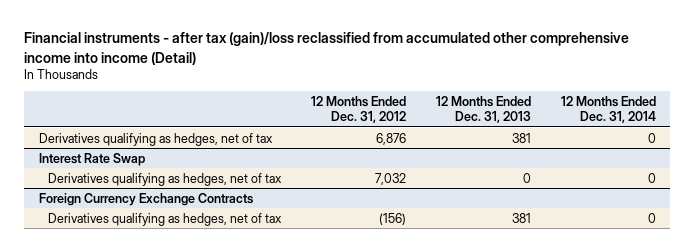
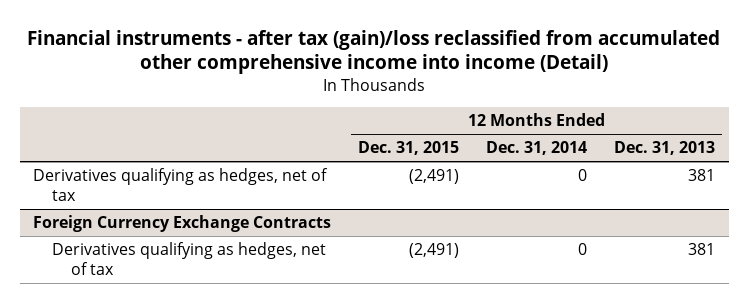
- | 12 Months Ended Dec. 31, 2012 | 12 Months Ended Dec. 31, 2013 | 12 Months Ended Dec. 31, 2014
+ | 12 Months Ended Dec. 31, 2015 | 12 Months Ended Dec. 31, 2014 | 12 Months Ended Dec. 31, 2013
- Interest Rate Swap
- Derivatives qualifying as hedges, net of tax | 7,032 | 0 | 0

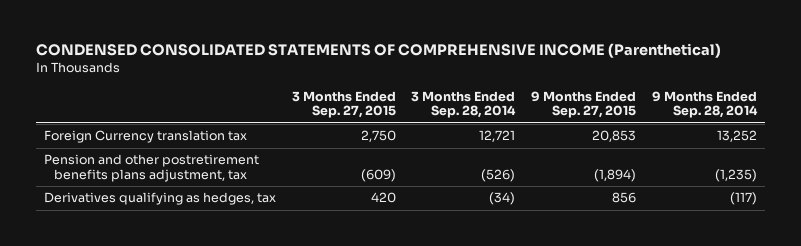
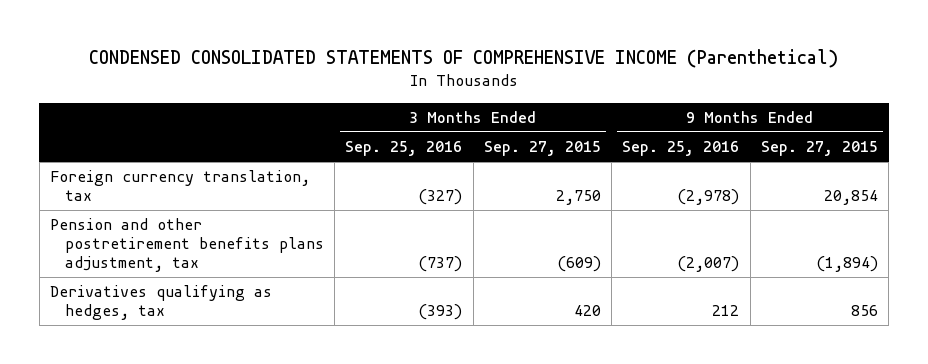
- | 3 Months Ended Sep. 27, 2015 | 3 Months Ended Sep. 28, 2014 | 9 Months Ended Sep. 27, 2015 | 9 Months Ended Sep. 28, 2014
+ | 3 Months Ended Sep. 25, 2016 | 3 Months Ended Sep. 27, 2015 | 9 Months Ended Sep. 25, 2016 | 9 Months Ended Sep. 27, 2015
- Foreign Currency translation tax | 2,750 | 12,721 | 20,853 | 13,252
+ Foreign currency translation, tax | (327) | 2,750 | (2,978) | 20,854

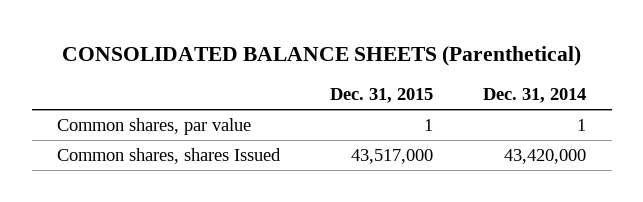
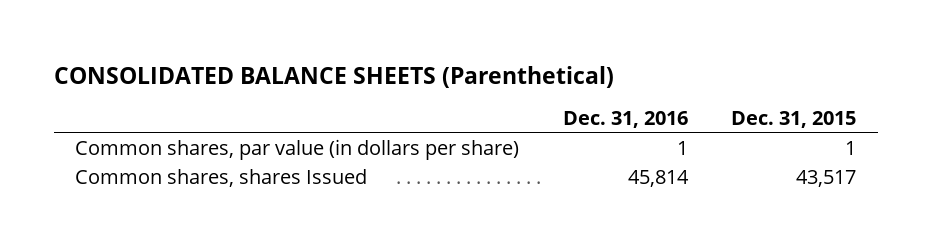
- | Dec. 31, 2015 | Dec. 31, 2014
+ | Dec. 31, 2016 | Dec. 31, 2015
- Common shares, par value | 1 | 1
- Common shares, shares Issued | 43,517,000 | 43,420,000
+ Common shares, par value (in dollars per share) | 1 | 1
+ Common shares, shares Issued | 45,814 | 43,517

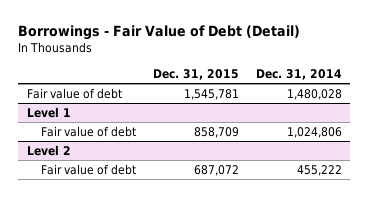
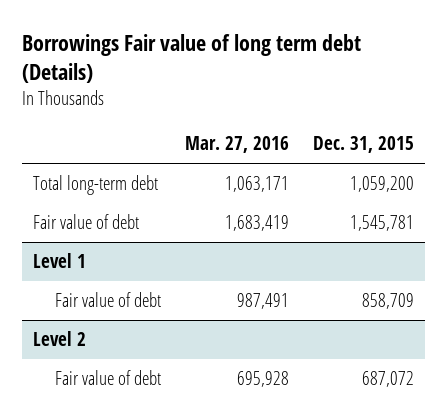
- Borrowings - Fair Value of Debt (Detail)
+ Borrowings Fair value of long term debt (Details)
- | Dec. 31, 2015 | Dec. 31, 2014
+ | Mar. 27, 2016 | Dec. 31, 2015
+ Total long-term debt | 1,063,171 | 1,059,200

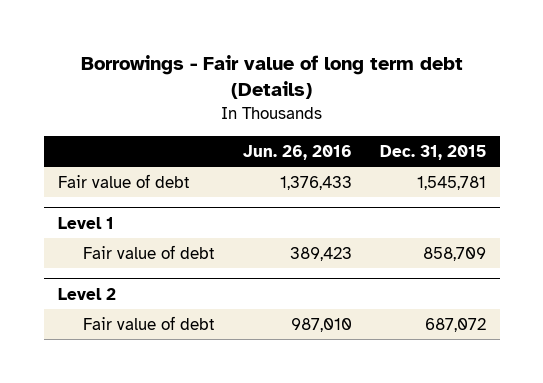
- Borrowings Fair value of long term debt (Details)
+ Borrowings - Fair value of long term debt (Details)
- | Mar. 27, 2016 | Dec. 31, 2015
+ | Jun. 26, 2016 | Dec. 31, 2015
- Total long-term debt | 1,063,171 | 1,059,200

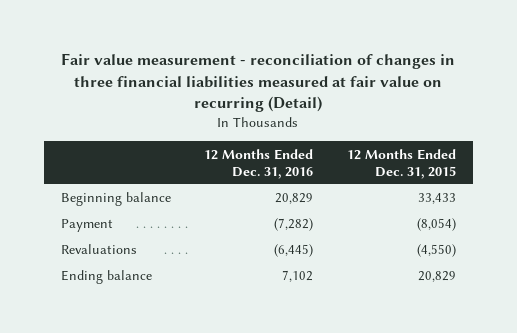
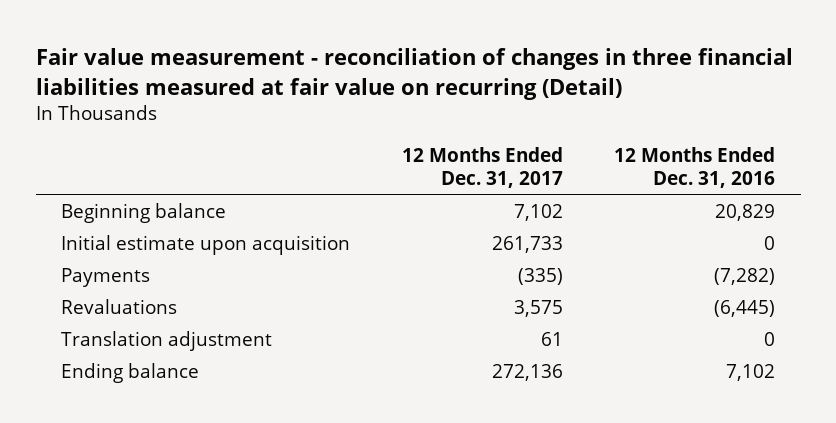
- | 12 Months Ended Dec. 31, 2016 | 12 Months Ended Dec. 31, 2015
+ | 12 Months Ended Dec. 31, 2017 | 12 Months Ended Dec. 31, 2016
- Payment | (7,282) | (8,054)
+ Initial estimate upon acquisition | 261,733 | 0
+ Payments | (335) | (7,282)
+ Translation adjustment | 61 | 0

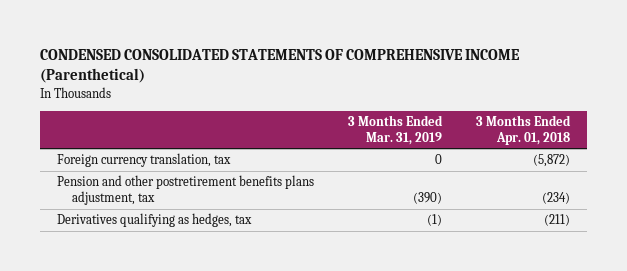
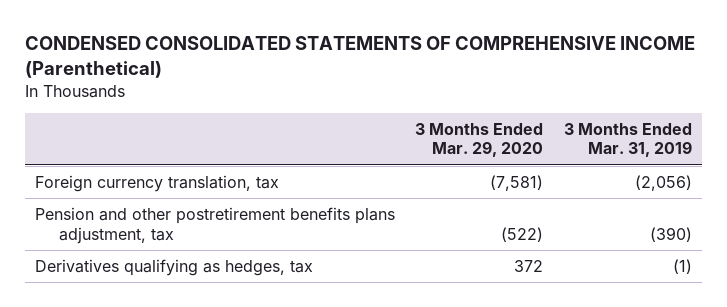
- | 3 Months Ended Mar. 31, 2019 | 3 Months Ended Apr. 01, 2018
+ | 3 Months Ended Mar. 29, 2020 | 3 Months Ended Mar. 31, 2019
- Foreign currency translation, tax | 0 | (5,872)
+ Foreign currency translation, tax | (7,581) | (2,056)

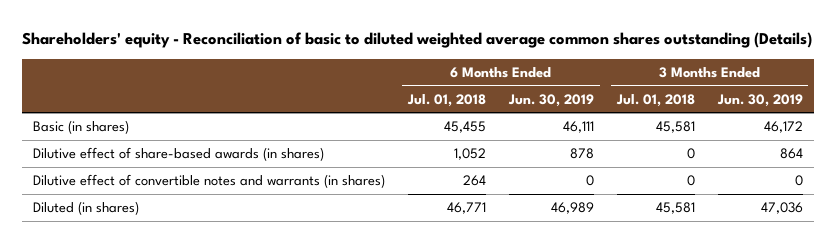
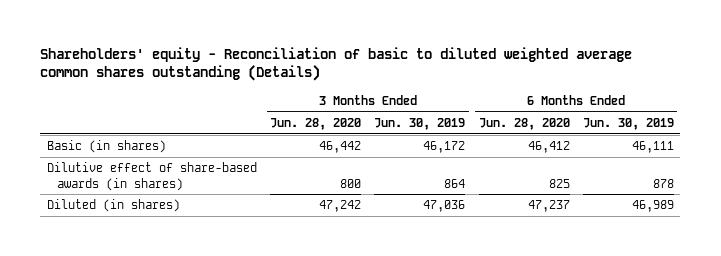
- | 6 Months Ended Jul. 01, 2018 | 6 Months Ended Jun. 30, 2019 | 3 Months Ended Jul. 01, 2018 | 3 Months Ended Jun. 30, 2019
+ | 3 Months Ended Jun. 28, 2020 | 3 Months Ended Jun. 30, 2019 | 6 Months Ended Jun. 28, 2020 | 6 Months Ended Jun. 30, 2019
- Dilutive effect of convertible notes and warrants (in shares) | 264 | 0 | 0 | 0

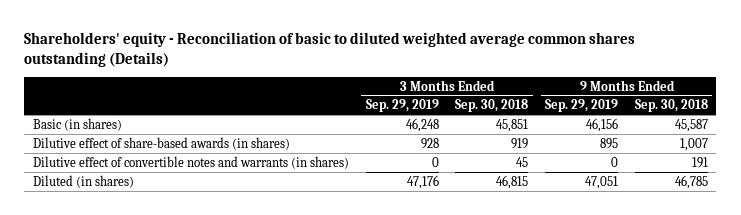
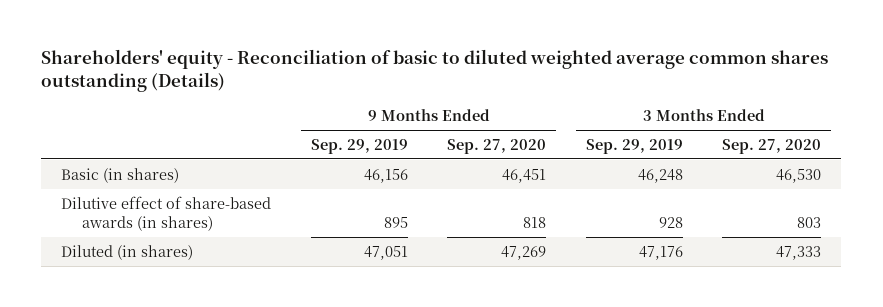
- | 3 Months Ended Sep. 29, 2019 | 3 Months Ended Sep. 30, 2018 | 9 Months Ended Sep. 29, 2019 | 9 Months Ended Sep. 30, 2018
+ | 9 Months Ended Sep. 29, 2019 | 9 Months Ended Sep. 27, 2020 | 3 Months Ended Sep. 29, 2019 | 3 Months Ended Sep. 27, 2020
- Dilutive effect of convertible notes and warrants (in shares) | 0 | 45 | 0 | 191

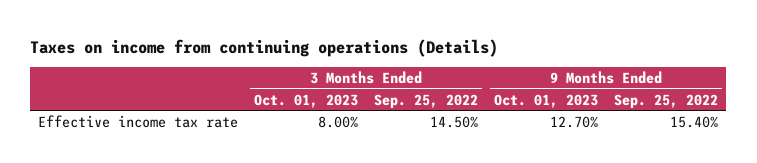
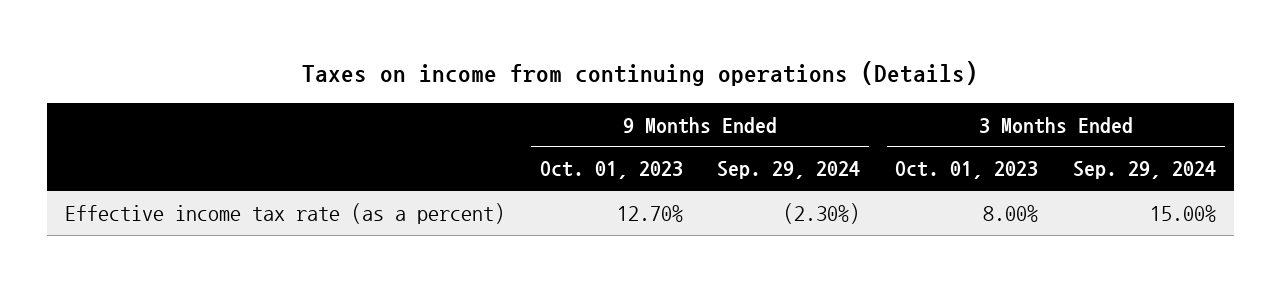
- | 3 Months Ended Oct. 01, 2023 | 3 Months Ended Sep. 25, 2022 | 9 Months Ended Oct. 01, 2023 | 9 Months Ended Sep. 25, 2022
+ | 9 Months Ended Oct. 01, 2023 | 9 Months Ended Sep. 29, 2024 | 3 Months Ended Oct. 01, 2023 | 3 Months Ended Sep. 29, 2024
- Effective income tax rate | 8.00% | 14.50% | 12.70% | 15.40%
+ Effective income tax rate (as a percent) | 12.70% | (2.30%) | 8.00% | 15.00%

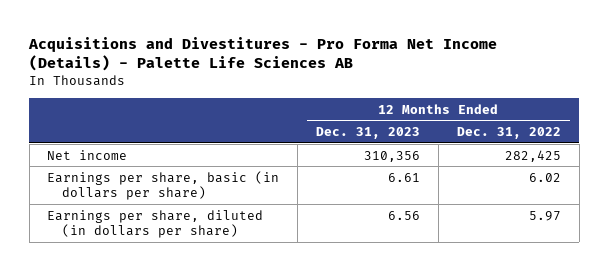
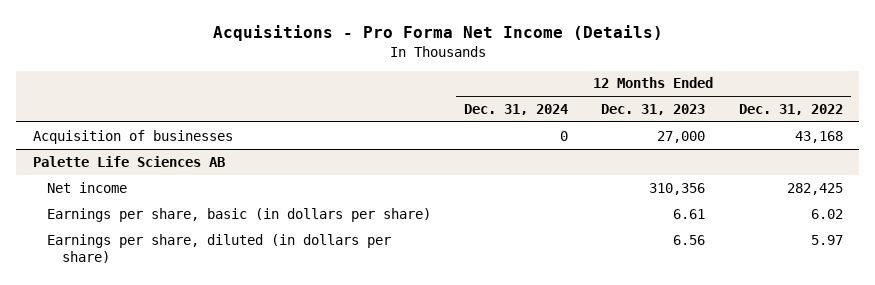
- Acquisitions and Divestitures - Pro Forma Net Income (Details) - Palette Life Sciences AB
+ Acquisitions - Pro Forma Net Income (Details)
- | 12 Months Ended Dec. 31, 2023 | 12 Months Ended Dec. 31, 2022
+ | 12 Months Ended Dec. 31, 2024 | 12 Months Ended Dec. 31, 2023 | 12 Months Ended Dec. 31, 2022
+ Acquisition of businesses | 0 | 27,000 | 43,168
+ Palette Life Sciences AB

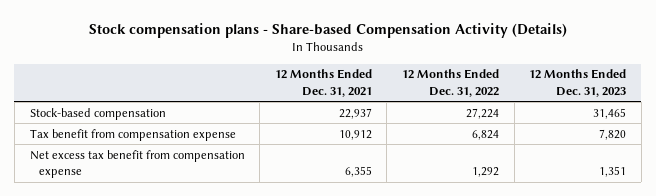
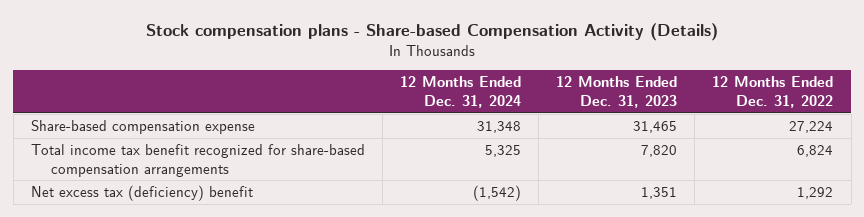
- | 12 Months Ended Dec. 31, 2021 | 12 Months Ended Dec. 31, 2022 | 12 Months Ended Dec. 31, 2023
+ | 12 Months Ended Dec. 31, 2024 | 12 Months Ended Dec. 31, 2023 | 12 Months Ended Dec. 31, 2022
- Stock-based compensation | 22,937 | 27,224 | 31,465
- Tax benefit from compensation expense | 10,912 | 6,824 | 7,820
- Net excess tax benefit from compensation expense | 6,355 | 1,292 | 1,351
+ Share-based compensation expense | 31,348 | 31,465 | 27,224
+ Total income tax benefit recognized for share-based compensation arrangements | 5,325 | 7,820 | 6,824
+ Net excess tax (deficiency) benefit | (1,542) | 1,351 | 1,292

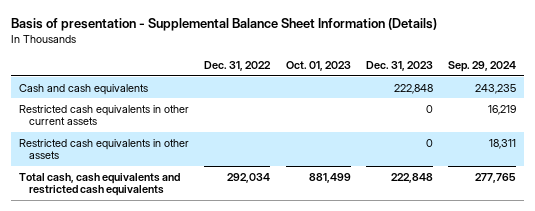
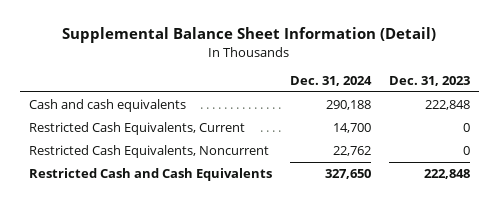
- Basis of presentation - Supplemental Balance Sheet Information (Details)
+ Supplemental Balance Sheet Information (Detail)
- | Dec. 31, 2022 | Oct. 01, 2023 | Dec. 31, 2023 | Sep. 29, 2024
+ | Dec. 31, 2024 | Dec. 31, 2023
- Restricted cash equivalents in other current assets | | | 0 | 16,219
- Restricted cash equivalents in other assets | | | 0 | 18,311
- Total cash, cash equivalents and restricted cash equivalents | 292,034 | 881,499 | 222,848 | 277,765
+ Restricted Cash Equivalents, Current | 14,700 | 0
+ Restricted Cash Equivalents, Noncurrent | 22,762 | 0
+ Restricted Cash and Cash Equivalents | 327,650 | 222,848

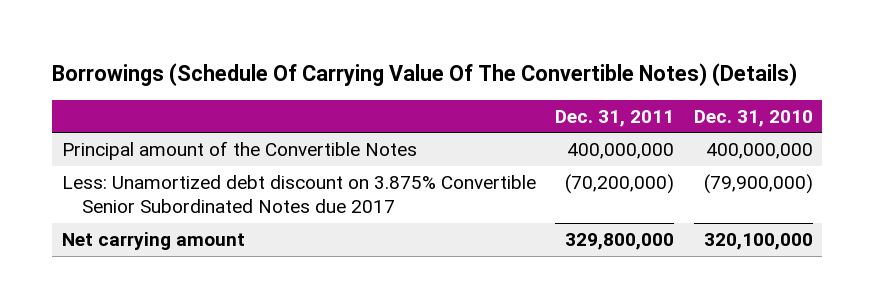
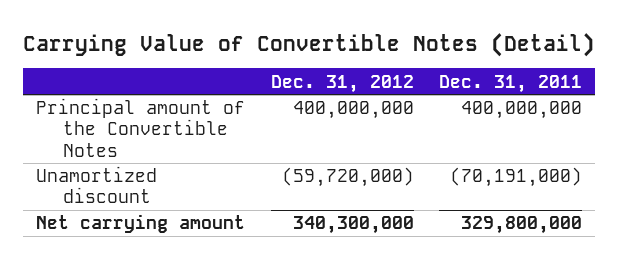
- Borrowings (Schedule Of Carrying Value Of The Convertible Notes) (Details)
+ Carrying Value of Convertible Notes (Detail)
- | Dec. 31, 2011 | Dec. 31, 2010
+ | Dec. 31, 2012 | Dec. 31, 2011
- Less: Unamortized debt discount on 3.875% Convertible Senior Subordinated Notes due 2017 | (70,200,000) | (79,900,000)
+ Unamortized discount | (59,720,000) | (70,191,000)

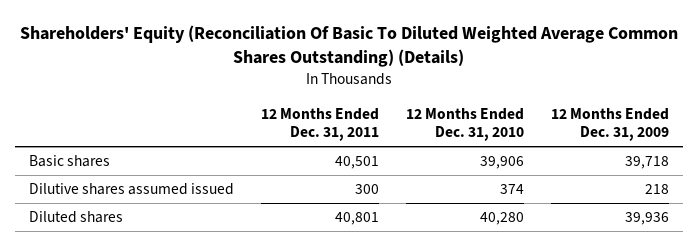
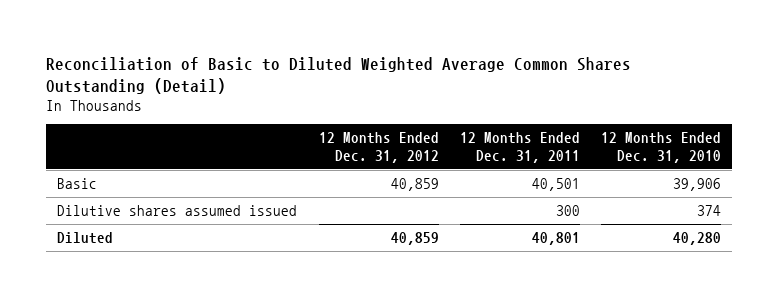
- Shareholders' Equity (Reconciliation Of Basic To Diluted Weighted Average Common Shares Outstanding) (Details)
+ Reconciliation of Basic to Diluted Weighted Average Common Shares Outstanding (Detail)
- | 12 Months Ended Dec. 31, 2011 | 12 Months Ended Dec. 31, 2010 | 12 Months Ended Dec. 31, 2009
+ | 12 Months Ended Dec. 31, 2012 | 12 Months Ended Dec. 31, 2011 | 12 Months Ended Dec. 31, 2010
- Basic shares | 40,501 | 39,906 | 39,718
+ Basic | 40,859 | 40,501 | 39,906
- Diluted shares | 40,801 | 40,280 | 39,936
+ Diluted | 40,859 | 40,801 | 40,280

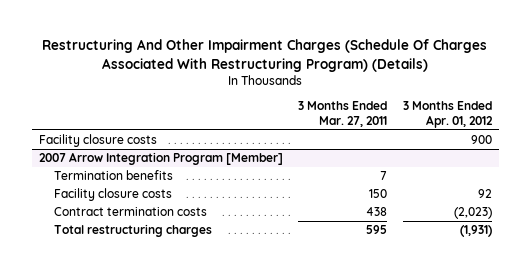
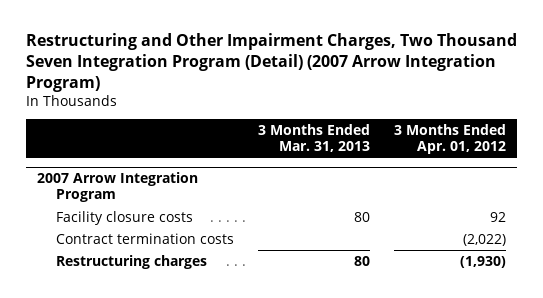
- Restructuring And Other Impairment Charges (Schedule Of Charges Associated With Restructuring Program) (Details)
+ Restructuring and Other Impairment Charges, Two Thousand Seven Integration Program (Detail) (2007 Arrow Integration Program)
- | 3 Months Ended Mar. 27, 2011 | 3 Months Ended Apr. 01, 2012
+ | 3 Months Ended Mar. 31, 2013 | 3 Months Ended Apr. 01, 2012
- Facility closure costs | | 900
- 2007 Arrow Integration Program [Member]
- Termination benefits | 7 |
+ 2007 Arrow Integration Program
- Contract termination costs | 438 | (2,023)
- Total restructuring charges | 595 | (1,931)
+ Contract termination costs | | (2,022)
+ Restructuring charges | 80 | (1,930)

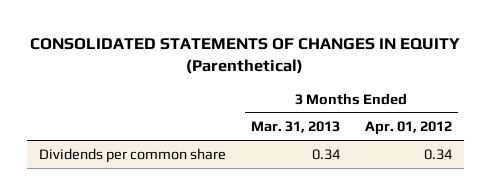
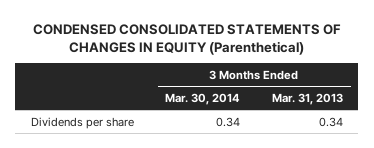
- CONSOLIDATED STATEMENTS OF CHANGES IN EQUITY (Parenthetical)
+ CONDENSED CONSOLIDATED STATEMENTS OF CHANGES IN EQUITY (Parenthetical)
- | 3 Months Ended Mar. 31, 2013 | 3 Months Ended Apr. 01, 2012
+ | 3 Months Ended Mar. 30, 2014 | 3 Months Ended Mar. 31, 2013
- Dividends per common share | 0.34 | 0.34
+ Dividends per share | 0.34 | 0.34

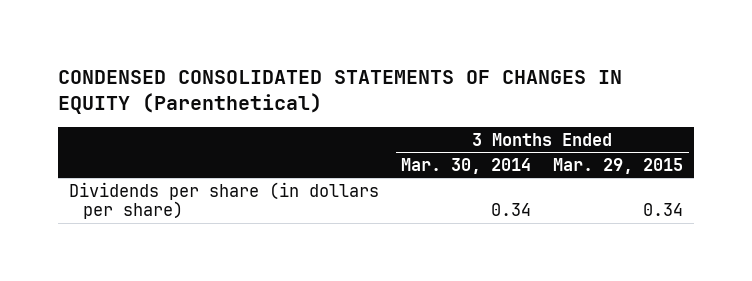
- | 3 Months Ended Mar. 30, 2014 | 3 Months Ended Mar. 31, 2013
+ | 3 Months Ended Mar. 30, 2014 | 3 Months Ended Mar. 29, 2015
- Dividends per share | 0.34 | 0.34
+ Dividends per share (in dollars per share) | 0.34 | 0.34

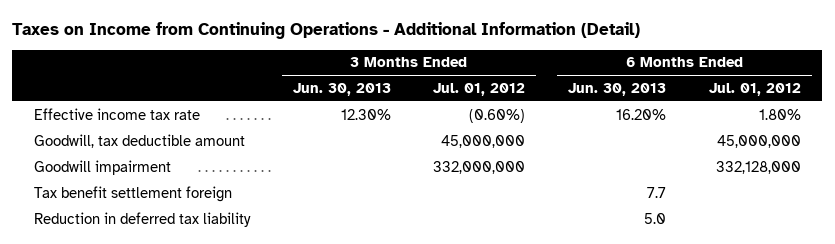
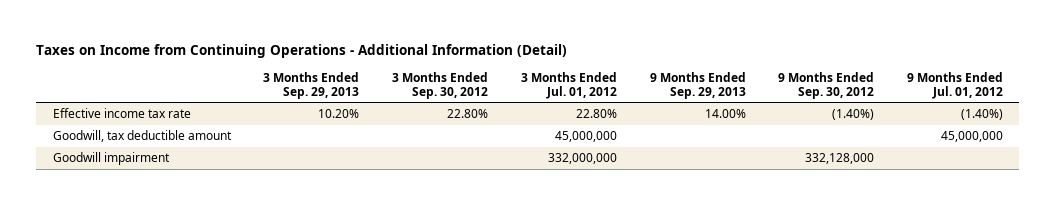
- | 3 Months Ended Jun. 30, 2013 | 3 Months Ended Jul. 01, 2012 | 6 Months Ended Jun. 30, 2013 | 6 Months Ended Jul. 01, 2012
+ | 3 Months Ended Sep. 29, 2013 | 3 Months Ended Sep. 30, 2012 | 3 Months Ended Jul. 01, 2012 | 9 Months Ended Sep. 29, 2013 | 9 Months Ended Sep. 30, 2012 | 9 Months Ended Jul. 01, 2012
- Effective income tax rate | 12.30% | (0.60%) | 16.20% | 1.80%
+ Effective income tax rate | 10.20% | 22.80% | 22.80% | 14.00% | (1.40%) | (1.40%)
- Tax benefit settlement foreign | | | 7.7 |
- Reduction in deferred tax liability | | | 5.0 |

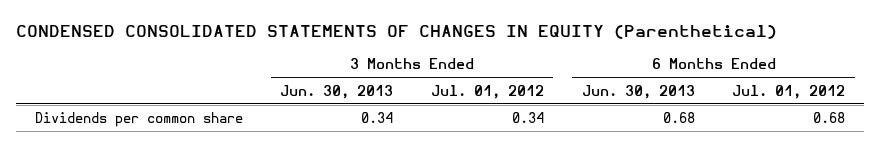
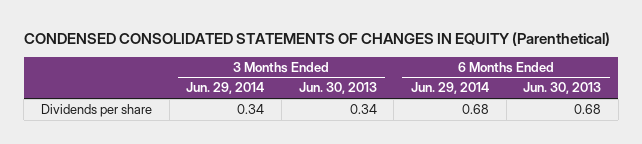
- | 3 Months Ended Jun. 30, 2013 | 3 Months Ended Jul. 01, 2012 | 6 Months Ended Jun. 30, 2013 | 6 Months Ended Jul. 01, 2012
+ | 3 Months Ended Jun. 29, 2014 | 3 Months Ended Jun. 30, 2013 | 6 Months Ended Jun. 29, 2014 | 6 Months Ended Jun. 30, 2013
- Dividends per common share | 0.34 | 0.34 | 0.68 | 0.68
+ Dividends per share | 0.34 | 0.34 | 0.68 | 0.68

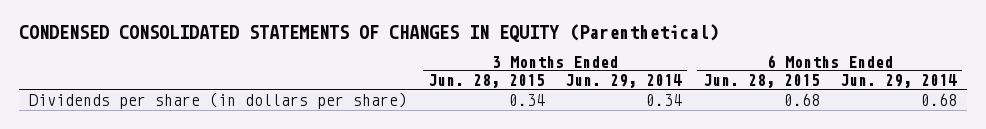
- | 3 Months Ended Jun. 29, 2014 | 3 Months Ended Jun. 30, 2013 | 6 Months Ended Jun. 29, 2014 | 6 Months Ended Jun. 30, 2013
+ | 3 Months Ended Jun. 28, 2015 | 3 Months Ended Jun. 29, 2014 | 6 Months Ended Jun. 28, 2015 | 6 Months Ended Jun. 29, 2014
- Dividends per share | 0.34 | 0.34 | 0.68 | 0.68
+ Dividends per share (in dollars per share) | 0.34 | 0.34 | 0.68 | 0.68

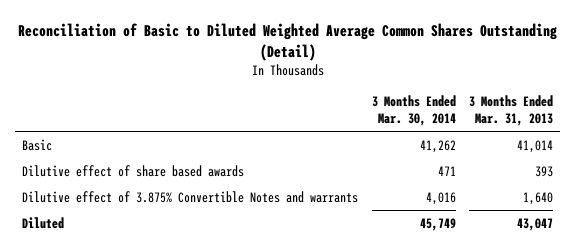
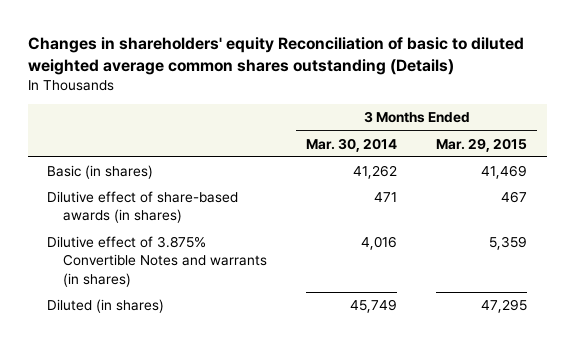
- Reconciliation of Basic to Diluted Weighted Average Common Shares Outstanding (Detail)
+ Changes in shareholders' equity Reconciliation of basic to diluted weighted average common shares outstanding (Details)
- | 3 Months Ended Mar. 30, 2014 | 3 Months Ended Mar. 31, 2013
+ | 3 Months Ended Mar. 30, 2014 | 3 Months Ended Mar. 29, 2015
- Basic | 41,262 | 41,014
- Dilutive effect of share based awards | 471 | 393
- Dilutive effect of 3.875% Convertible Notes and warrants | 4,016 | 1,640
- Diluted | 45,749 | 43,047
+ Basic (in shares) | 41,262 | 41,469
+ Dilutive effect of share-based awards (in shares) | 471 | 467
+ Dilutive effect of 3.875% Convertible Notes and warrants (in shares) | 4,016 | 5,359
+ Diluted (in shares) | 45,749 | 47,295

